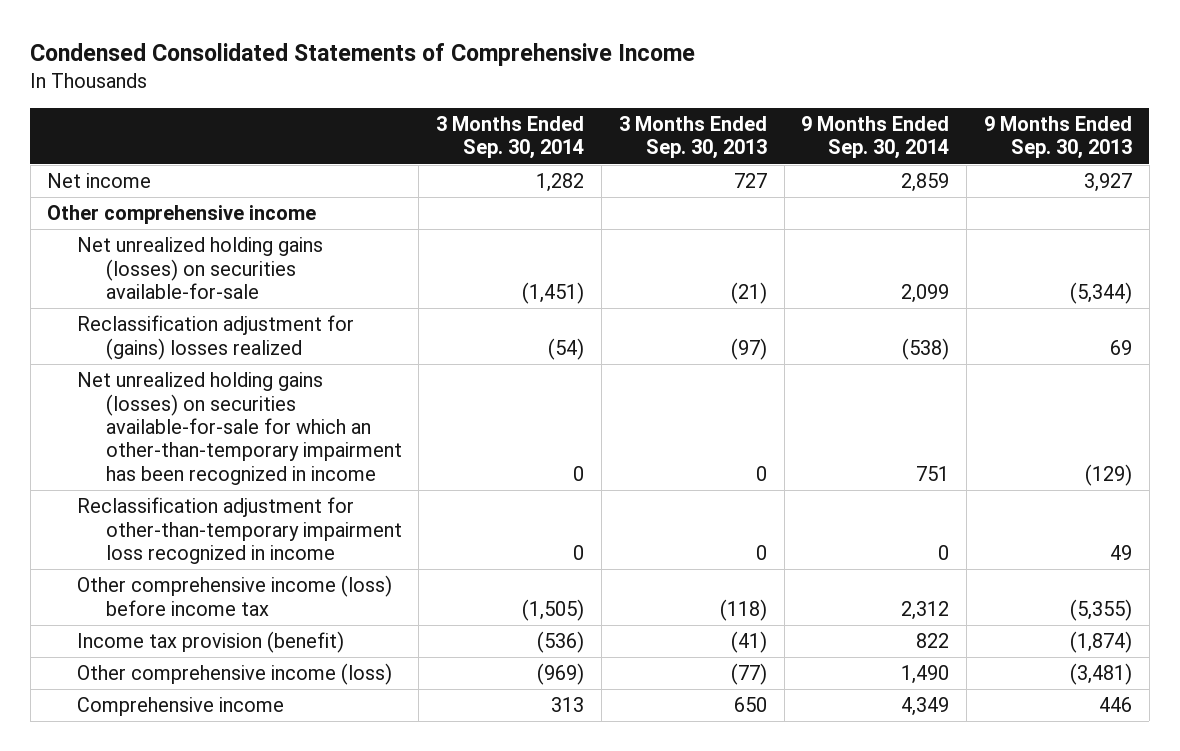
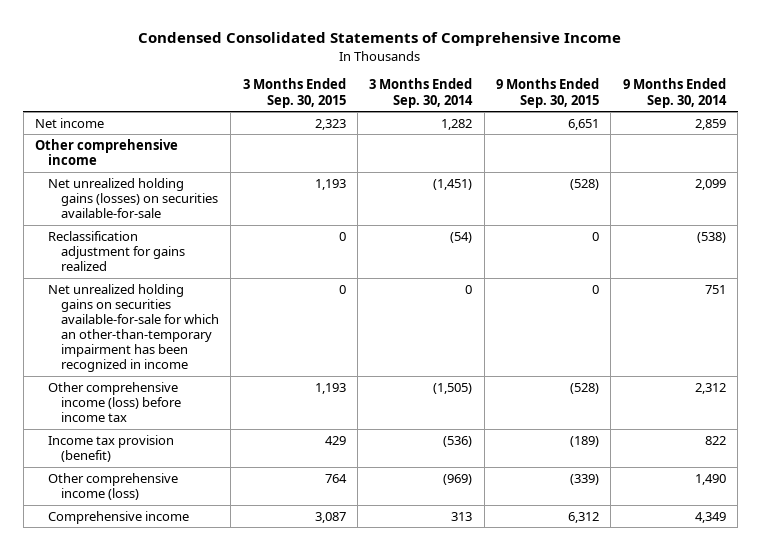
- | 3 Months Ended Sep. 30, 2014 | 3 Months Ended Sep. 30, 2013 | 9 Months Ended Sep. 30, 2014 | 9 Months Ended Sep. 30, 2013
+ | 3 Months Ended Sep. 30, 2015 | 3 Months Ended Sep. 30, 2014 | 9 Months Ended Sep. 30, 2015 | 9 Months Ended Sep. 30, 2014
- Reclassification adjustment for (gains) losses realized | (54) | (97) | (538) | 69
- Net unrealized holding gains (losses) on securities available-for-sale for which an other-than-temporary impairment has been recognized in income | 0 | 0 | 751 | (129)
- Reclassification adjustment for other-than-temporary impairment loss recognized in income | 0 | 0 | 0 | 49
+ Reclassification adjustment for gains realized | 0 | (54) | 0 | (538)
+ Net unrealized holding gains on securities available-for-sale for which an other-than-temporary impairment has been recognized in income | 0 | 0 | 0 | 751

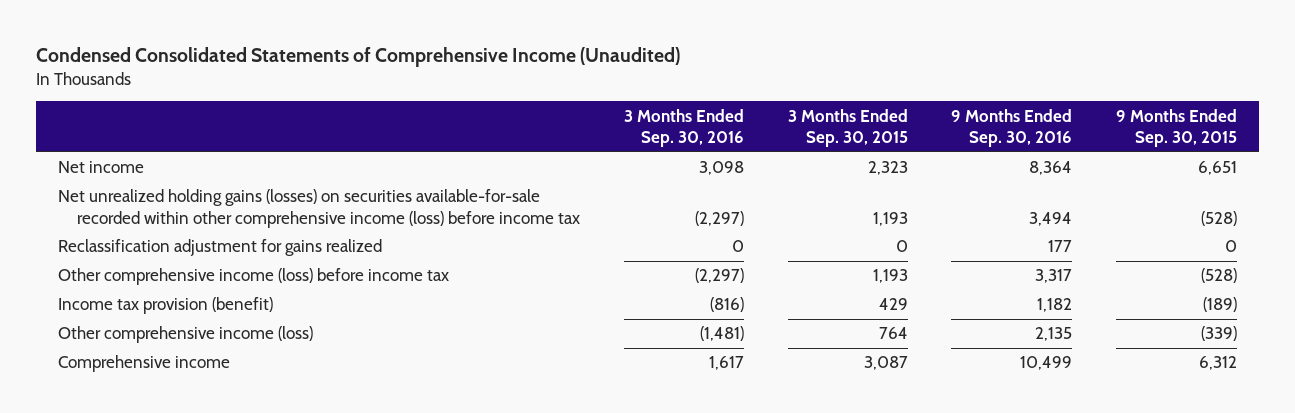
- Condensed Consolidated Statements of Comprehensive Income
+ Condensed Consolidated Statements of Comprehensive Income (Unaudited)
- | 3 Months Ended Sep. 30, 2015 | 3 Months Ended Sep. 30, 2014 | 9 Months Ended Sep. 30, 2015 | 9 Months Ended Sep. 30, 2014
+ | 3 Months Ended Sep. 30, 2016 | 3 Months Ended Sep. 30, 2015 | 9 Months Ended Sep. 30, 2016 | 9 Months Ended Sep. 30, 2015
- Other comprehensive income
- Net unrealized holding gains (losses) on securities available-for-sale | 1,193 | (1,451) | (528) | 2,099
+ Net unrealized holding gains (losses) on securities available-for-sale recorded within other comprehensive income (loss) before income tax | (2,297) | 1,193 | 3,494 | (528)
- Net unrealized holding gains on securities available-for-sale for which an other-than-temporary impairment has been recognized in income | 0 | 0 | 0 | 751

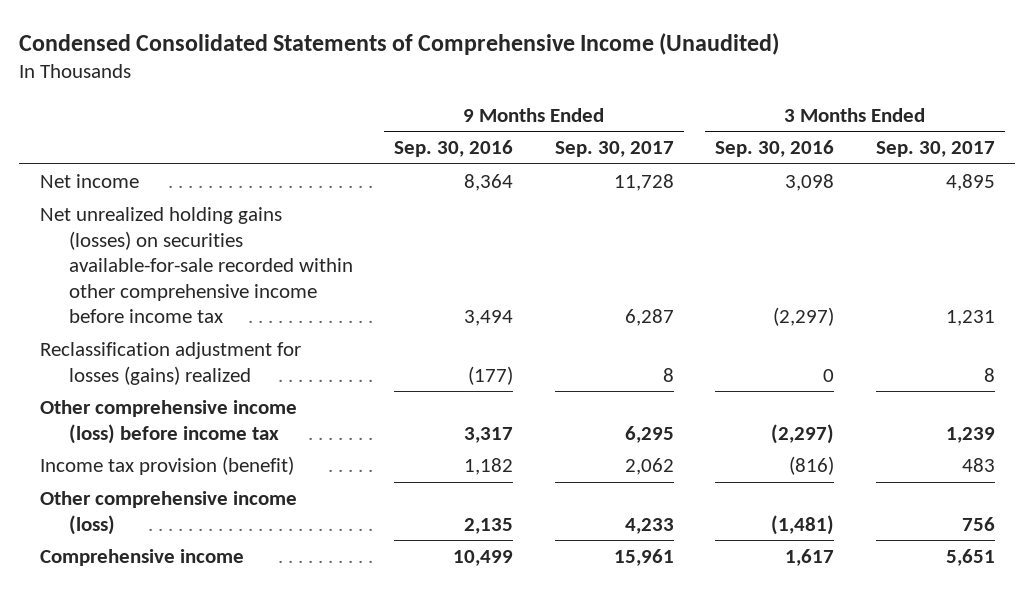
- | 3 Months Ended Sep. 30, 2016 | 3 Months Ended Sep. 30, 2015 | 9 Months Ended Sep. 30, 2016 | 9 Months Ended Sep. 30, 2015
+ | 9 Months Ended Sep. 30, 2016 | 9 Months Ended Sep. 30, 2017 | 3 Months Ended Sep. 30, 2016 | 3 Months Ended Sep. 30, 2017
- Net unrealized holding gains (losses) on securities available-for-sale recorded within other comprehensive income (loss) before income tax | (2,297) | 1,193 | 3,494 | (528)
- Reclassification adjustment for gains realized | 0 | 0 | 177 | 0
+ Net unrealized holding gains (losses) on securities available-for-sale recorded within other comprehensive income before income tax | 3,494 | 6,287 | (2,297) | 1,231
+ Reclassification adjustment for losses (gains) realized | (177) | 8 | 0 | 8

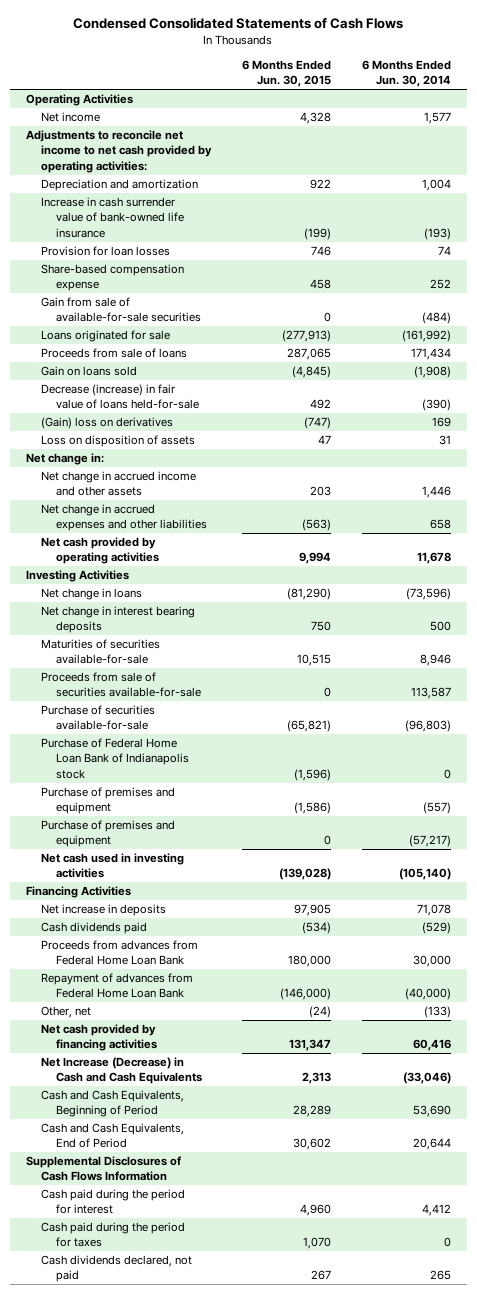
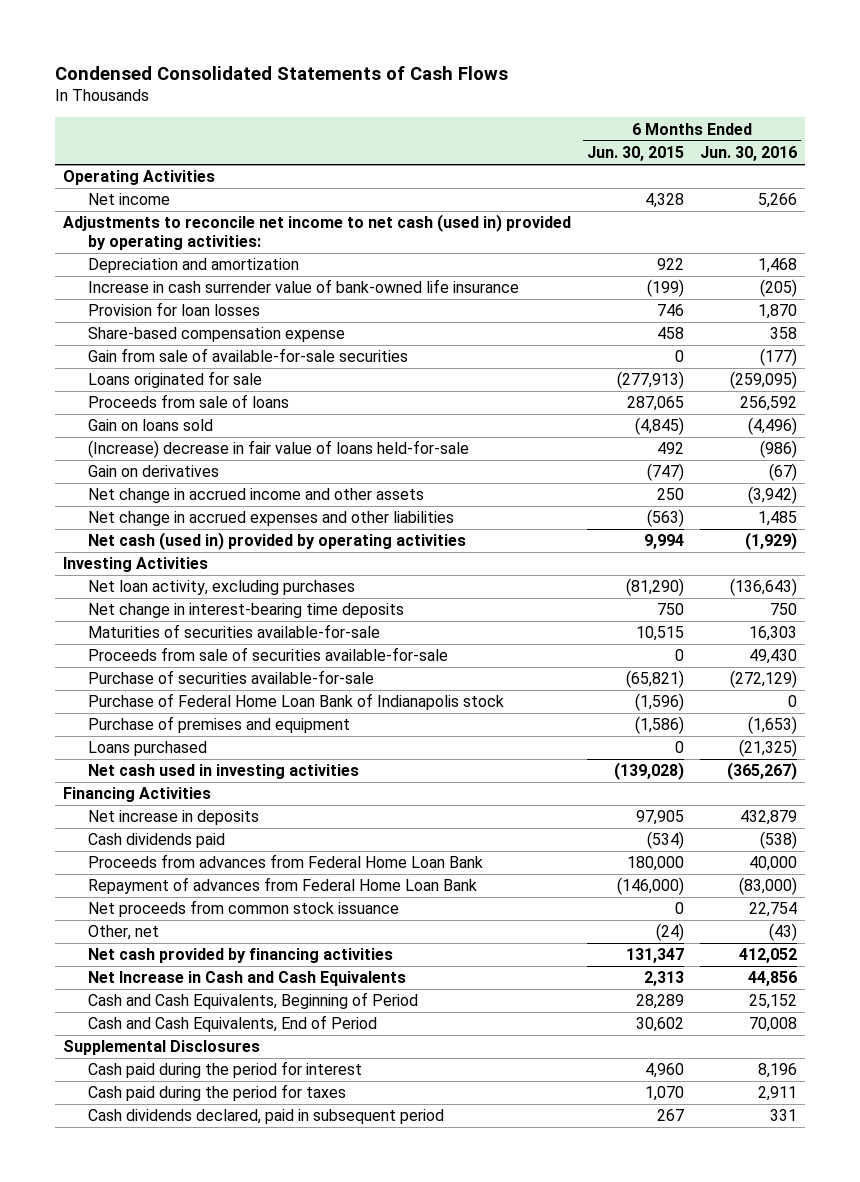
- | 6 Months Ended Jun. 30, 2015 | 6 Months Ended Jun. 30, 2014
+ | 6 Months Ended Jun. 30, 2015 | 6 Months Ended Jun. 30, 2016
- Adjustments to reconcile net income to net cash provided by operating activities:
+ Adjustments to reconcile net income to net cash (used in) provided by operating activities:
- Decrease (increase) in fair value of loans held-for-sale | 492 | (390)
- (Gain) loss on derivatives | (747) | 169
- Loss on disposition of assets | 47 | 31
- Net change in:
- Net change in accrued income and other assets | 203 | 1,446
+ (Increase) decrease in fair value of loans held-for-sale | 492 | (986)
+ Gain on derivatives | (747) | (67)
+ Net change in accrued income and other assets | 250 | (3,942)
- Net cash provided by operating activities | 9,994 | 11,678
+ Net cash (used in) provided by operating activities | 9,994 | (1,929)
- Net change in loans | (81,290) | (73,596)
- Net change in interest bearing deposits | 750 | 500
+ Net loan activity, excluding purchases | (81,290) | (136,643)
+ Net change in interest-bearing time deposits | 750 | 750
- Purchase of premises and equipment | 0 | (57,217)
+ Loans purchased | 0 | (21,325)
+ Net proceeds from common stock issuance | 0 | 22,754
- Net Increase (Decrease) in Cash and Cash Equivalents | 2,313 | (33,046)
+ Net Increase in Cash and Cash Equivalents | 2,313 | 44,856
- Supplemental Disclosures of Cash Flows Information
+ Supplemental Disclosures
- Cash dividends declared, not paid | 267 | 265
+ Cash dividends declared, paid in subsequent period | 267 | 331

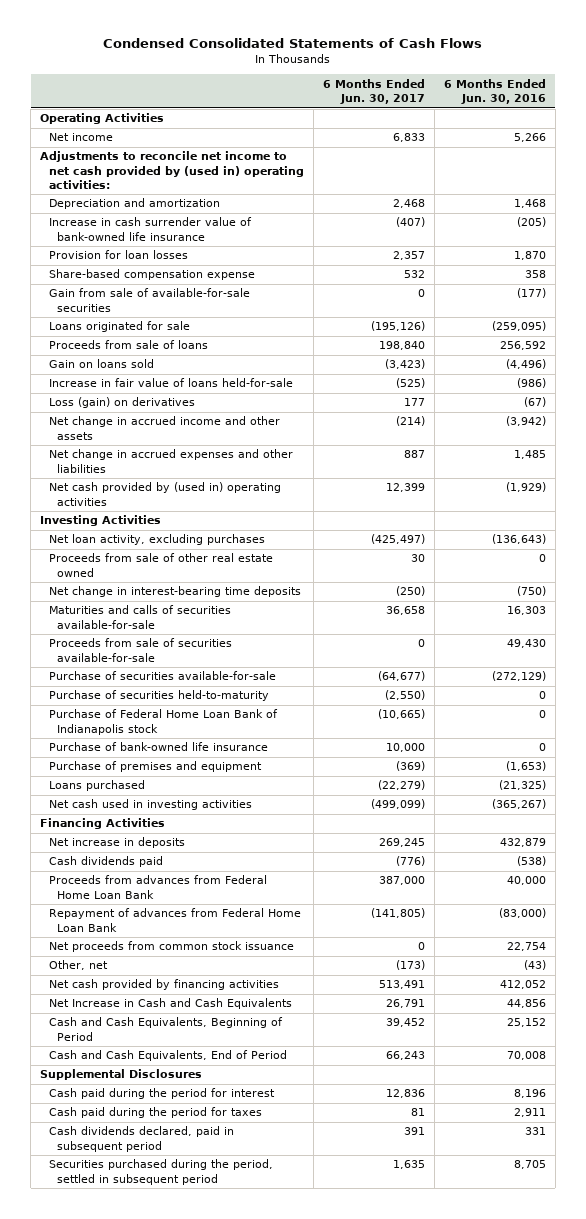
- | 6 Months Ended Jun. 30, 2015 | 6 Months Ended Jun. 30, 2016
+ | 6 Months Ended Jun. 30, 2017 | 6 Months Ended Jun. 30, 2016
- Adjustments to reconcile net income to net cash (used in) provided by operating activities:
+ Adjustments to reconcile net income to net cash provided by (used in) operating activities:
- (Increase) decrease in fair value of loans held-for-sale | 492 | (986)
- Gain on derivatives | (747) | (67)
+ Increase in fair value of loans held-for-sale | (525) | (986)
+ Loss (gain) on derivatives | 177 | (67)
- Net cash (used in) provided by operating activities | 9,994 | (1,929)
+ Net cash provided by (used in) operating activities | 12,399 | (1,929)
- Net change in interest-bearing time deposits | 750 | 750
- Maturities of securities available-for-sale | 10,515 | 16,303
+ Proceeds from sale of other real estate owned | 30 | 0
+ Net change in interest-bearing time deposits | (250) | (750)
+ Maturities and calls of securities available-for-sale | 36,658 | 16,303
+ Purchase of securities held-to-maturity | (2,550) | 0
+ Purchase of bank-owned life insurance | 10,000 | 0
+ Securities purchased during the period, settled in subsequent period | 1,635 | 8,705

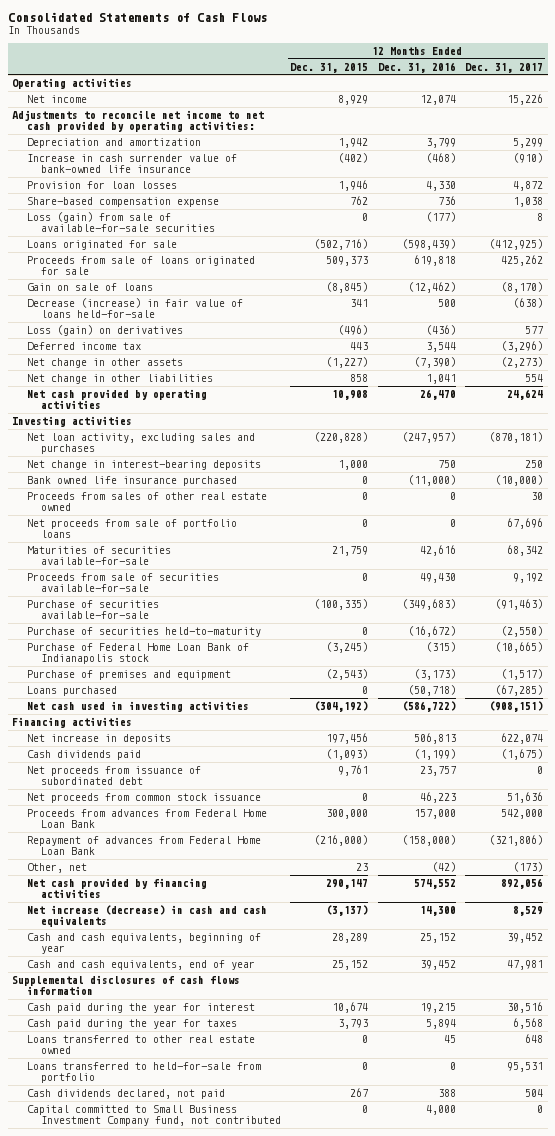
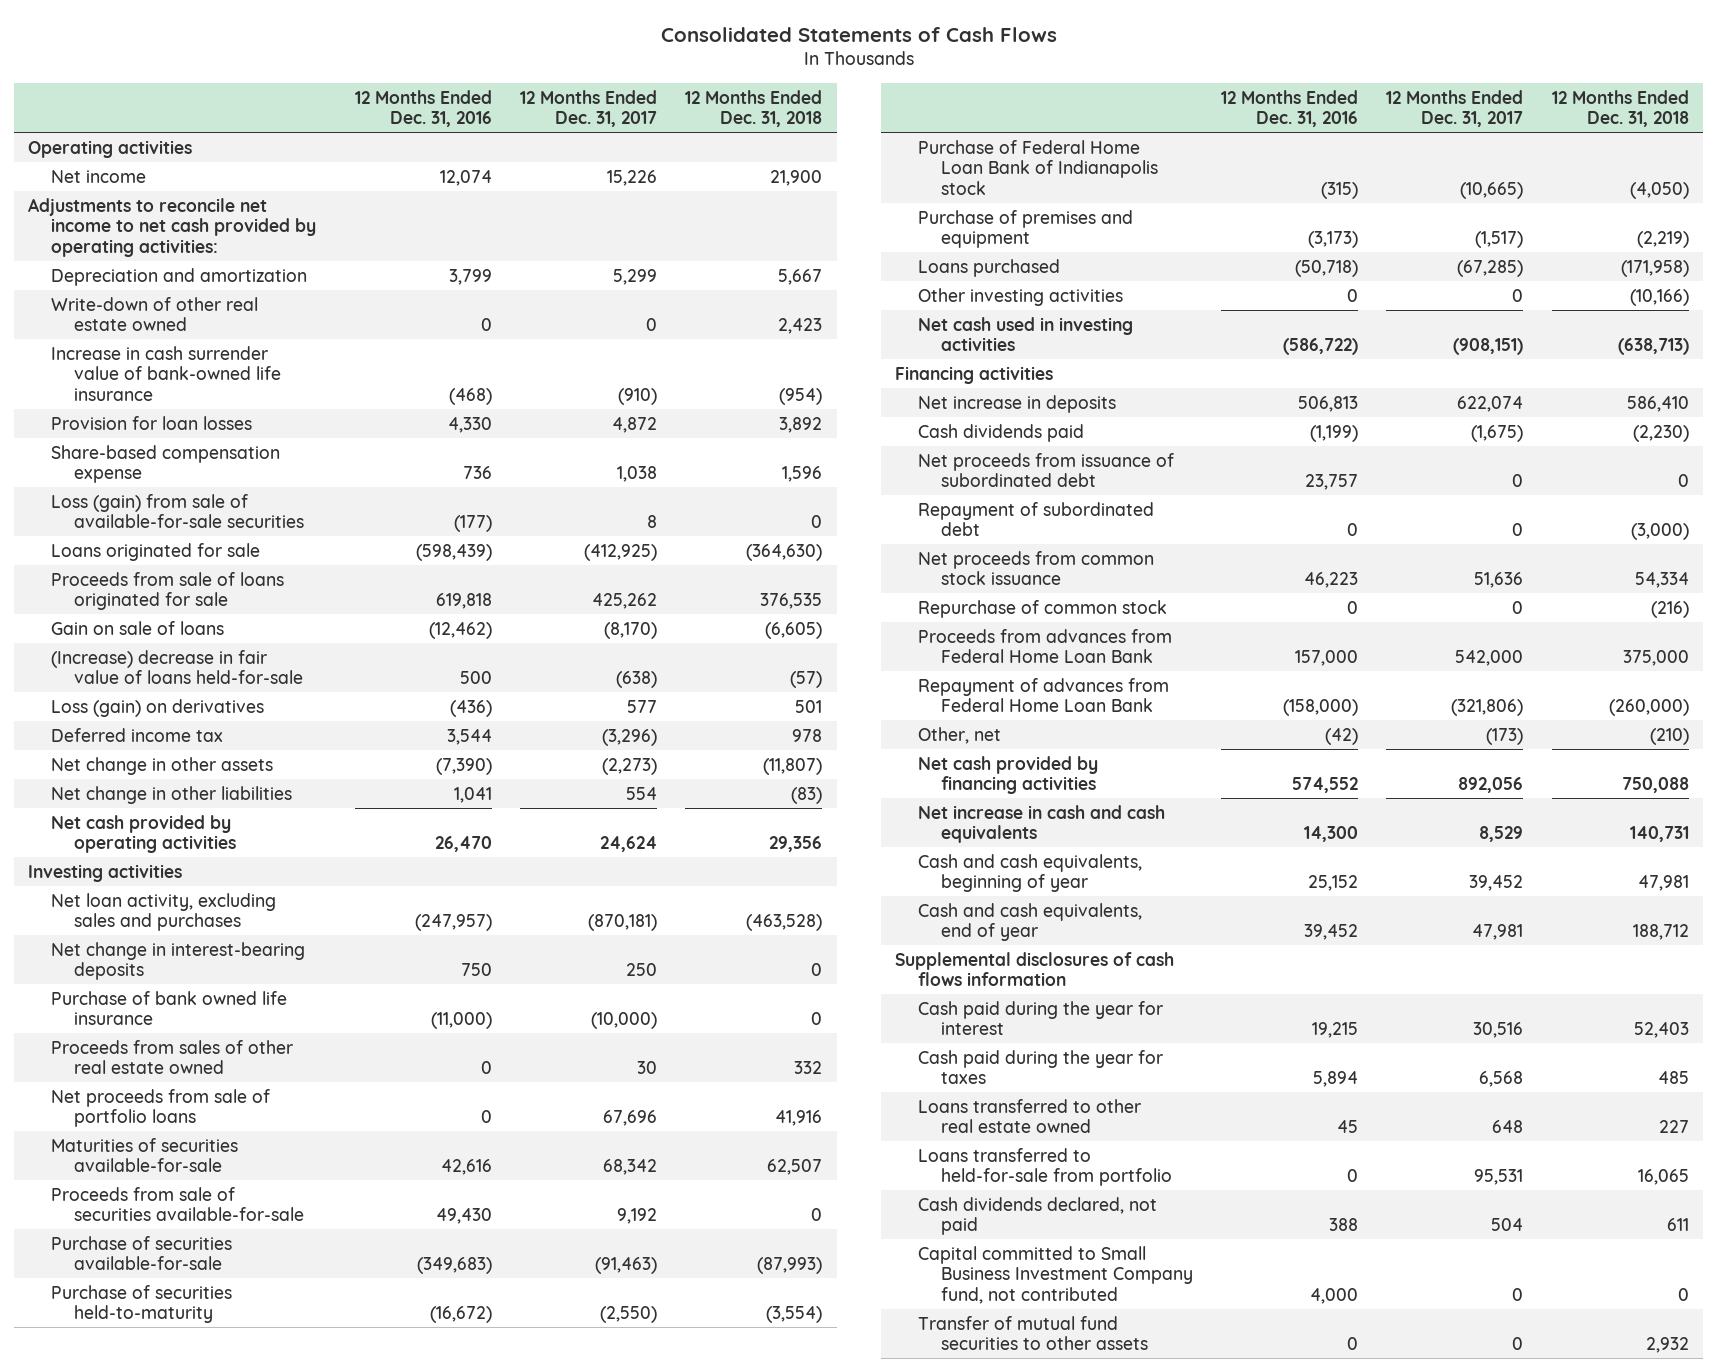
- | 12 Months Ended Dec. 31, 2015 | 12 Months Ended Dec. 31, 2016 | 12 Months Ended Dec. 31, 2017
+ | 12 Months Ended Dec. 31, 2016 | 12 Months Ended Dec. 31, 2017 | 12 Months Ended Dec. 31, 2018
+ Write-down of other real estate owned | 0 | 0 | 2,423
- Decrease (increase) in fair value of loans held-for-sale | 341 | 500 | (638)
+ (Increase) decrease in fair value of loans held-for-sale | 500 | (638) | (57)
- Bank owned life insurance purchased | 0 | (11,000) | (10,000)
+ Purchase of bank owned life insurance | (11,000) | (10,000) | 0
+ Other investing activities | 0 | 0 | (10,166)
+ Repayment of subordinated debt | 0 | 0 | (3,000)
+ Repurchase of common stock | 0 | 0 | (216)
- Net increase (decrease) in cash and cash equivalents | (3,137) | 14,300 | 8,529
+ Net increase in cash and cash equivalents | 14,300 | 8,529 | 140,731
+ Transfer of mutual fund securities to other assets | 0 | 0 | 2,932

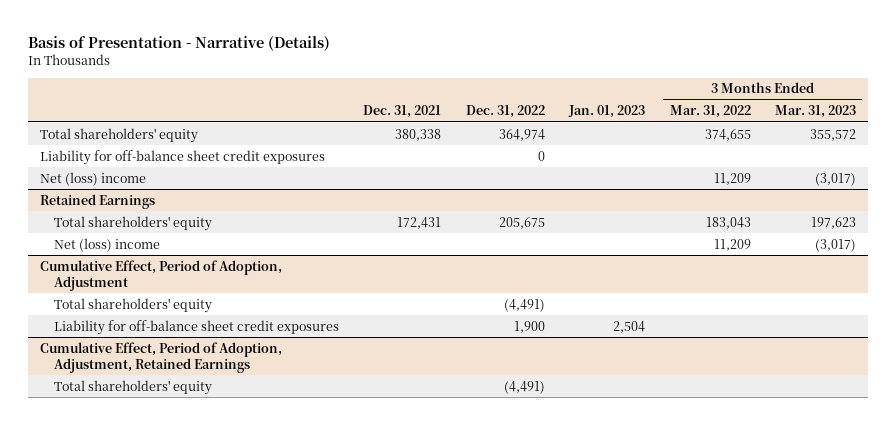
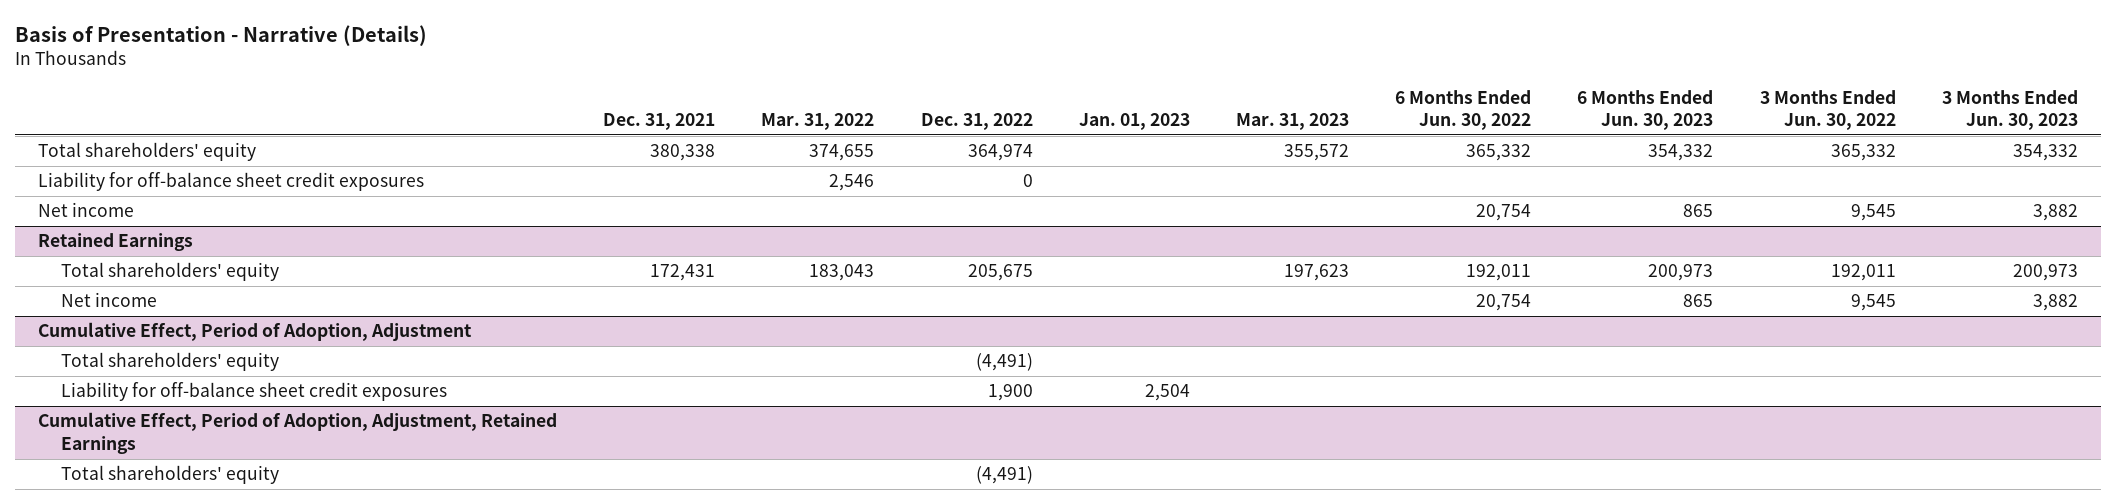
- | Dec. 31, 2021 | Dec. 31, 2022 | Jan. 01, 2023 | 3 Months Ended Mar. 31, 2022 | 3 Months Ended Mar. 31, 2023
+ | Dec. 31, 2021 | Mar. 31, 2022 | Dec. 31, 2022 | Jan. 01, 2023 | Mar. 31, 2023 | 6 Months Ended Jun. 30, 2022 | 6 Months Ended Jun. 30, 2023 | 3 Months Ended Jun. 30, 2022 | 3 Months Ended Jun. 30, 2023
- Net (loss) income | | | | 11,209 | (3,017)
+ Net income | | | | | | 20,754 | 865 | 9,545 | 3,882
@ Retained Earnings
- Net (loss) income | | | | 11,209 | (3,017)
+ Net income | | | | | | 20,754 | 865 | 9,545 | 3,882

